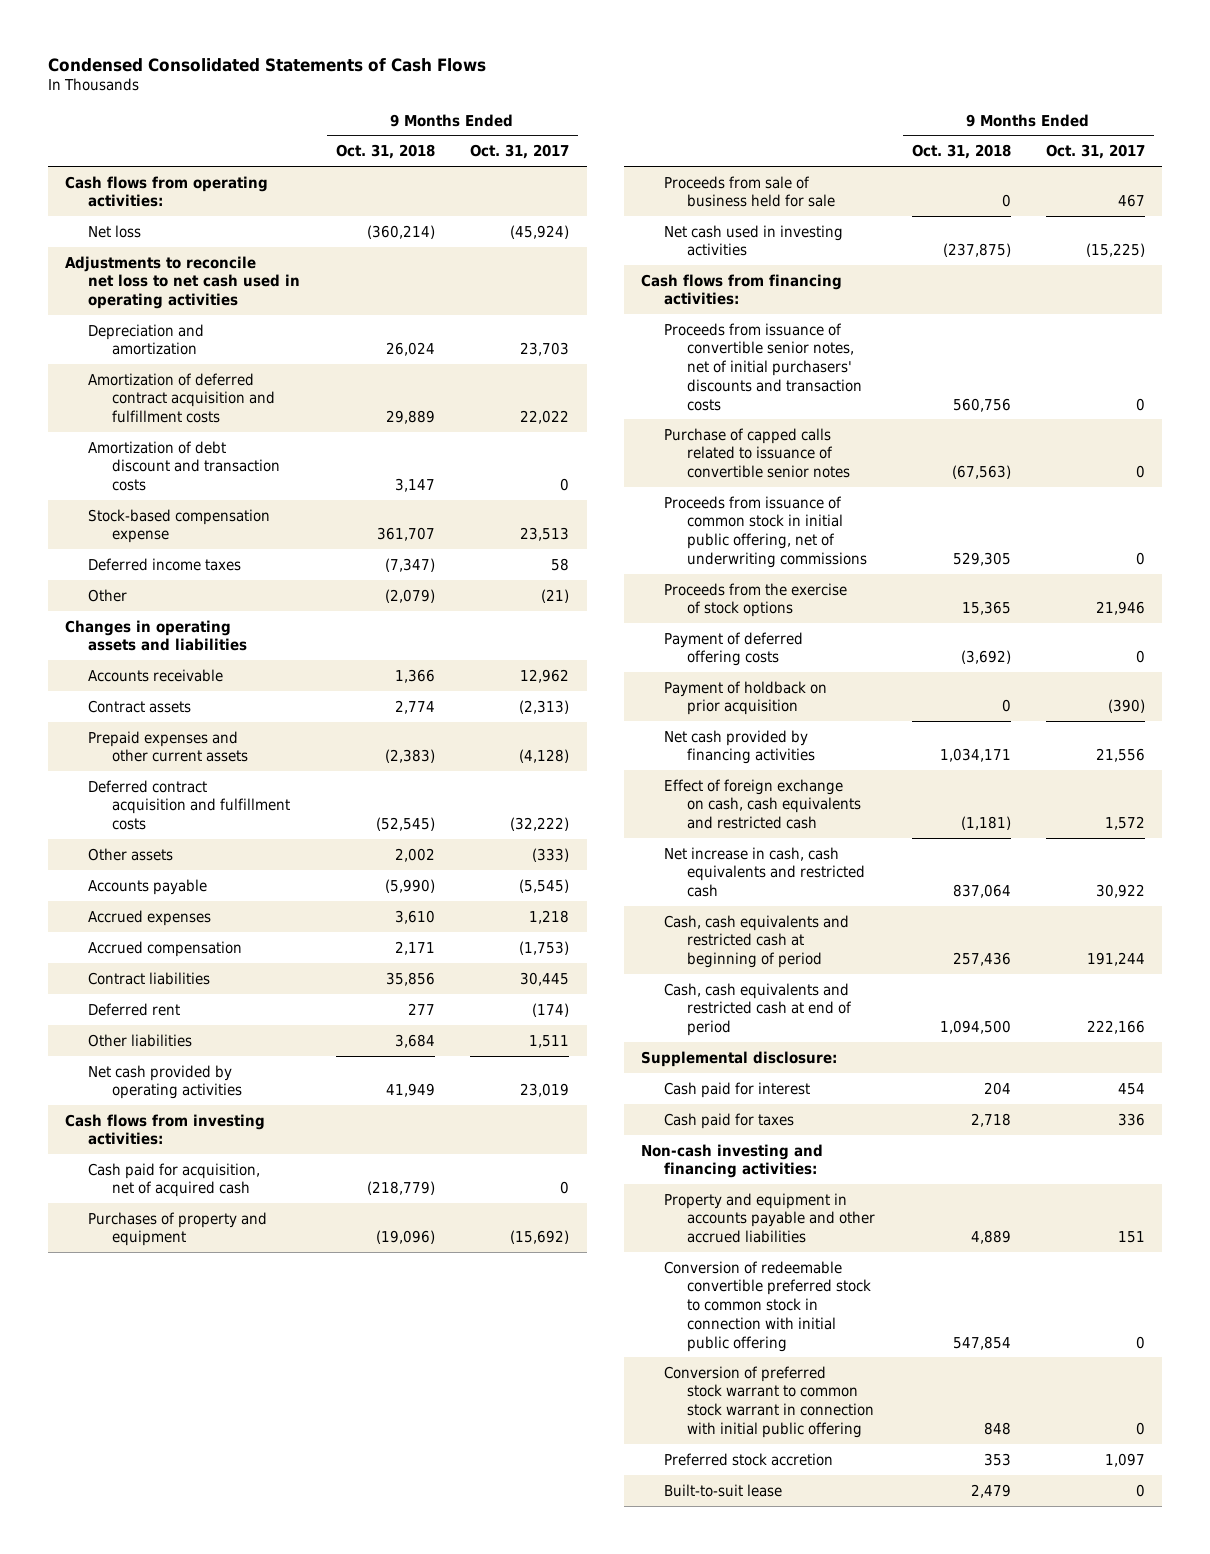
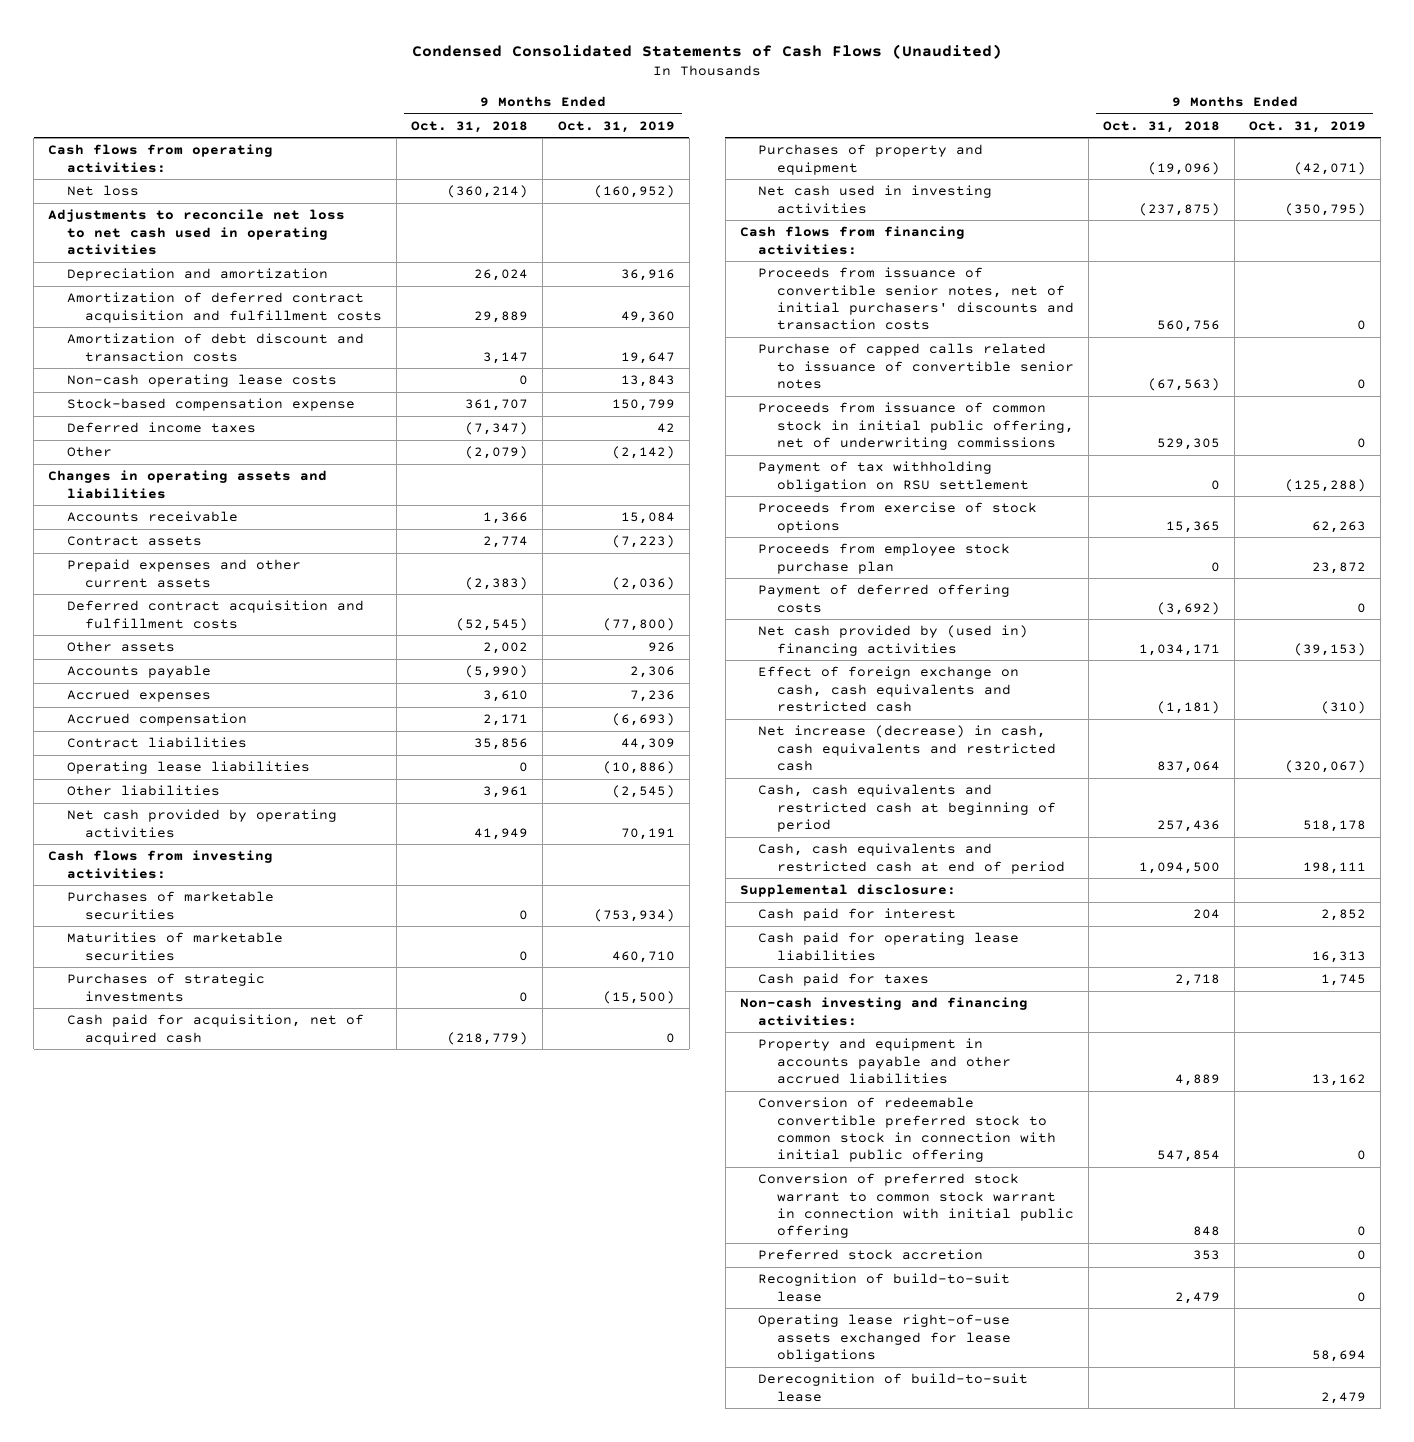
- Condensed Consolidated Statements of Cash Flows
+ Condensed Consolidated Statements of Cash Flows (Unaudited)
- | 9 Months Ended Oct. 31, 2018 | 9 Months Ended Oct. 31, 2017
+ | 9 Months Ended Oct. 31, 2018 | 9 Months Ended Oct. 31, 2019
+ Non-cash operating lease costs | 0 | 13,843
- Deferred rent | 277 | (174)
- Other liabilities | 3,684 | 1,511
+ Operating lease liabilities | 0 | (10,886)
+ Other liabilities | 3,961 | (2,545)
+ Purchases of marketable securities | 0 | (753,934)
+ Maturities of marketable securities | 0 | 460,710
+ Purchases of strategic investments | 0 | (15,500)
- Proceeds from sale of business held for sale | 0 | 467
- Proceeds from the exercise of stock options | 15,365 | 21,946
+ Payment of tax withholding obligation on RSU settlement | 0 | (125,288)
+ Proceeds from exercise of stock options | 15,365 | 62,263
+ Proceeds from employee stock purchase plan | 0 | 23,872
- Payment of holdback on prior acquisition | 0 | (390)
- Net cash provided by financing activities | 1,034,171 | 21,556
+ Net cash provided by (used in) financing activities | 1,034,171 | (39,153)
- Net increase in cash, cash equivalents and restricted cash | 837,064 | 30,922
+ Net increase (decrease) in cash, cash equivalents and restricted cash | 837,064 | (320,067)
+ Cash paid for operating lease liabilities | | 16,313
- Built-to-suit lease | 2,479 | 0
+ Recognition of build-to-suit lease | 2,479 | 0
+ Operating lease right-of-use assets exchanged for lease obligations | | 58,694
+ Derecognition of build-to-suit lease | | 2,479

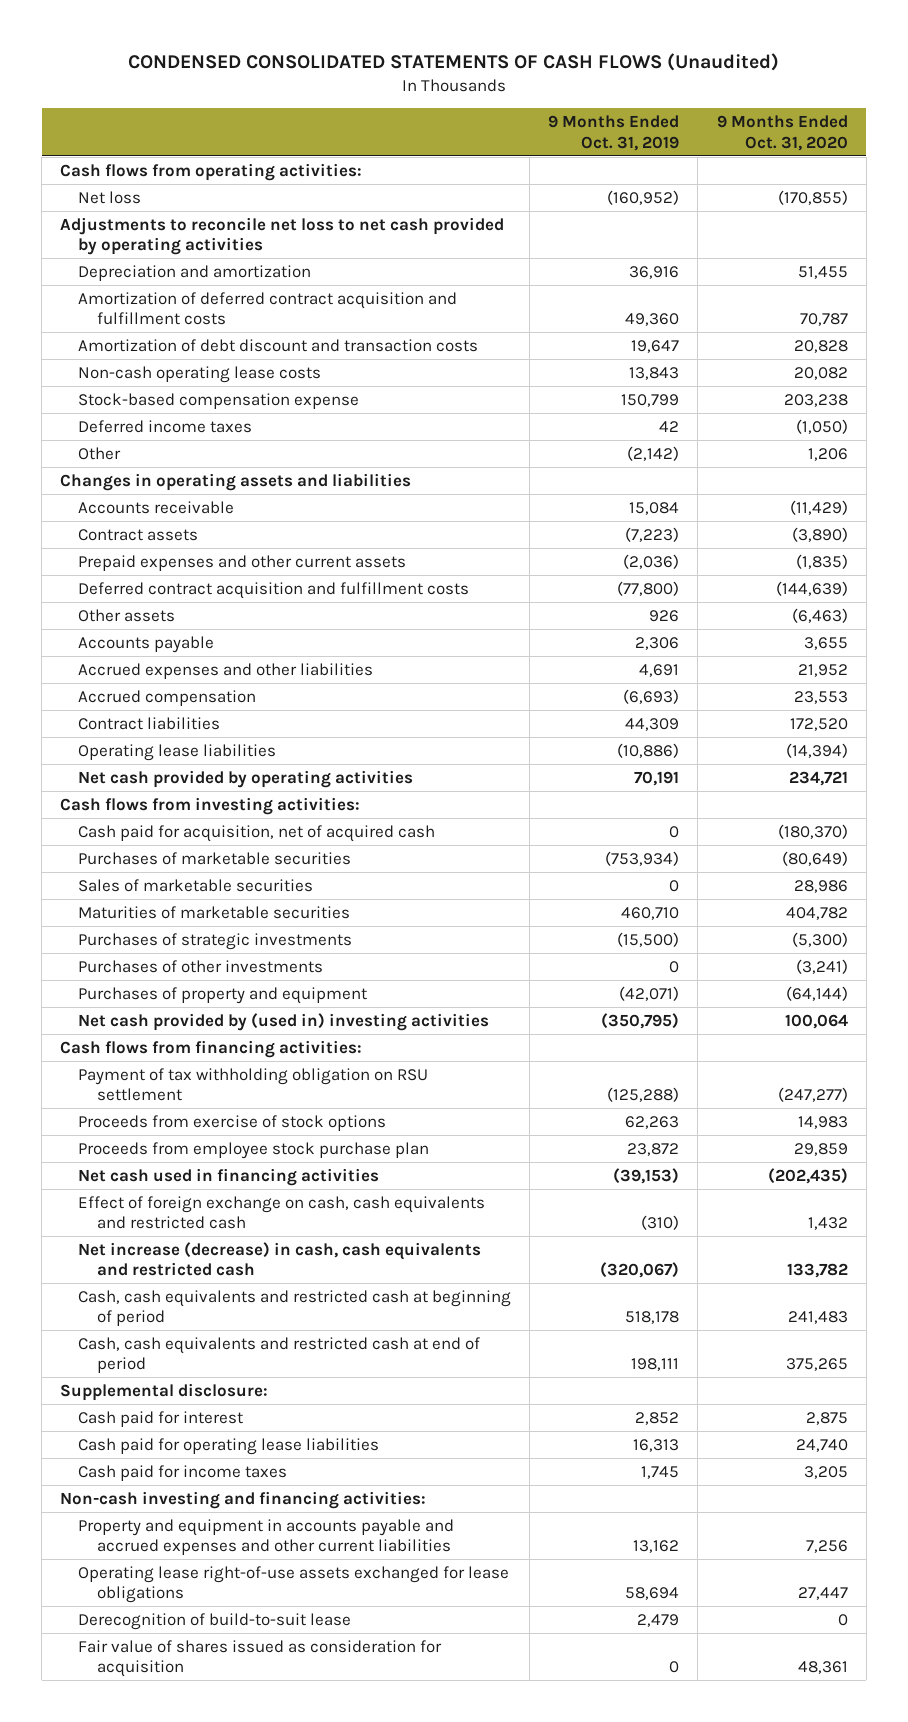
- Condensed Consolidated Statements of Cash Flows (Unaudited)
+ CONDENSED CONSOLIDATED STATEMENTS OF CASH FLOWS (Unaudited)
- | 9 Months Ended Oct. 31, 2018 | 9 Months Ended Oct. 31, 2019
+ | 9 Months Ended Oct. 31, 2019 | 9 Months Ended Oct. 31, 2020
- Adjustments to reconcile net loss to net cash used in operating activities
+ Adjustments to reconcile net loss to net cash provided by operating activities
- Accrued expenses | 3,610 | 7,236
+ Accrued expenses and other liabilities | 4,691 | 21,952
- Other liabilities | 3,961 | (2,545)
moved up: Cash paid for acquisition, net of acquired cash | 0 | (180,370)
+ Sales of marketable securities | 0 | 28,986
+ Purchases of other investments | 0 | (3,241)
- Net cash used in investing activities | (237,875) | (350,795)
+ Net cash provided by (used in) investing activities | (350,795) | 100,064
- Proceeds from issuance of convertible senior notes, net of initial purchasers' discounts and transaction costs | 560,756 | 0
- Purchase of capped calls related to issuance of convertible senior notes | (67,563) | 0
- Proceeds from issuance of common stock in initial public offering, net of underwriting commissions | 529,305 | 0
- Payment of deferred offering costs | (3,692) | 0
- Net cash provided by (used in) financing activities | 1,034,171 | (39,153)
+ Net cash used in financing activities | (39,153) | (202,435)
- Cash paid for taxes | 2,718 | 1,745
+ Cash paid for income taxes | 1,745 | 3,205
- Property and equipment in accounts payable and other accrued liabilities | 4,889 | 13,162
- Conversion of redeemable convertible preferred stock to common stock in connection with initial public offering | 547,854 | 0
- Conversion of preferred stock warrant to common stock warrant in connection with initial public offering | 848 | 0
- Preferred stock accretion | 353 | 0
- Recognition of build-to-suit lease | 2,479 | 0
+ Property and equipment in accounts payable and accrued expenses and other current liabilities | 13,162 | 7,256
+ Fair value of shares issued as consideration for acquisition | 0 | 48,361

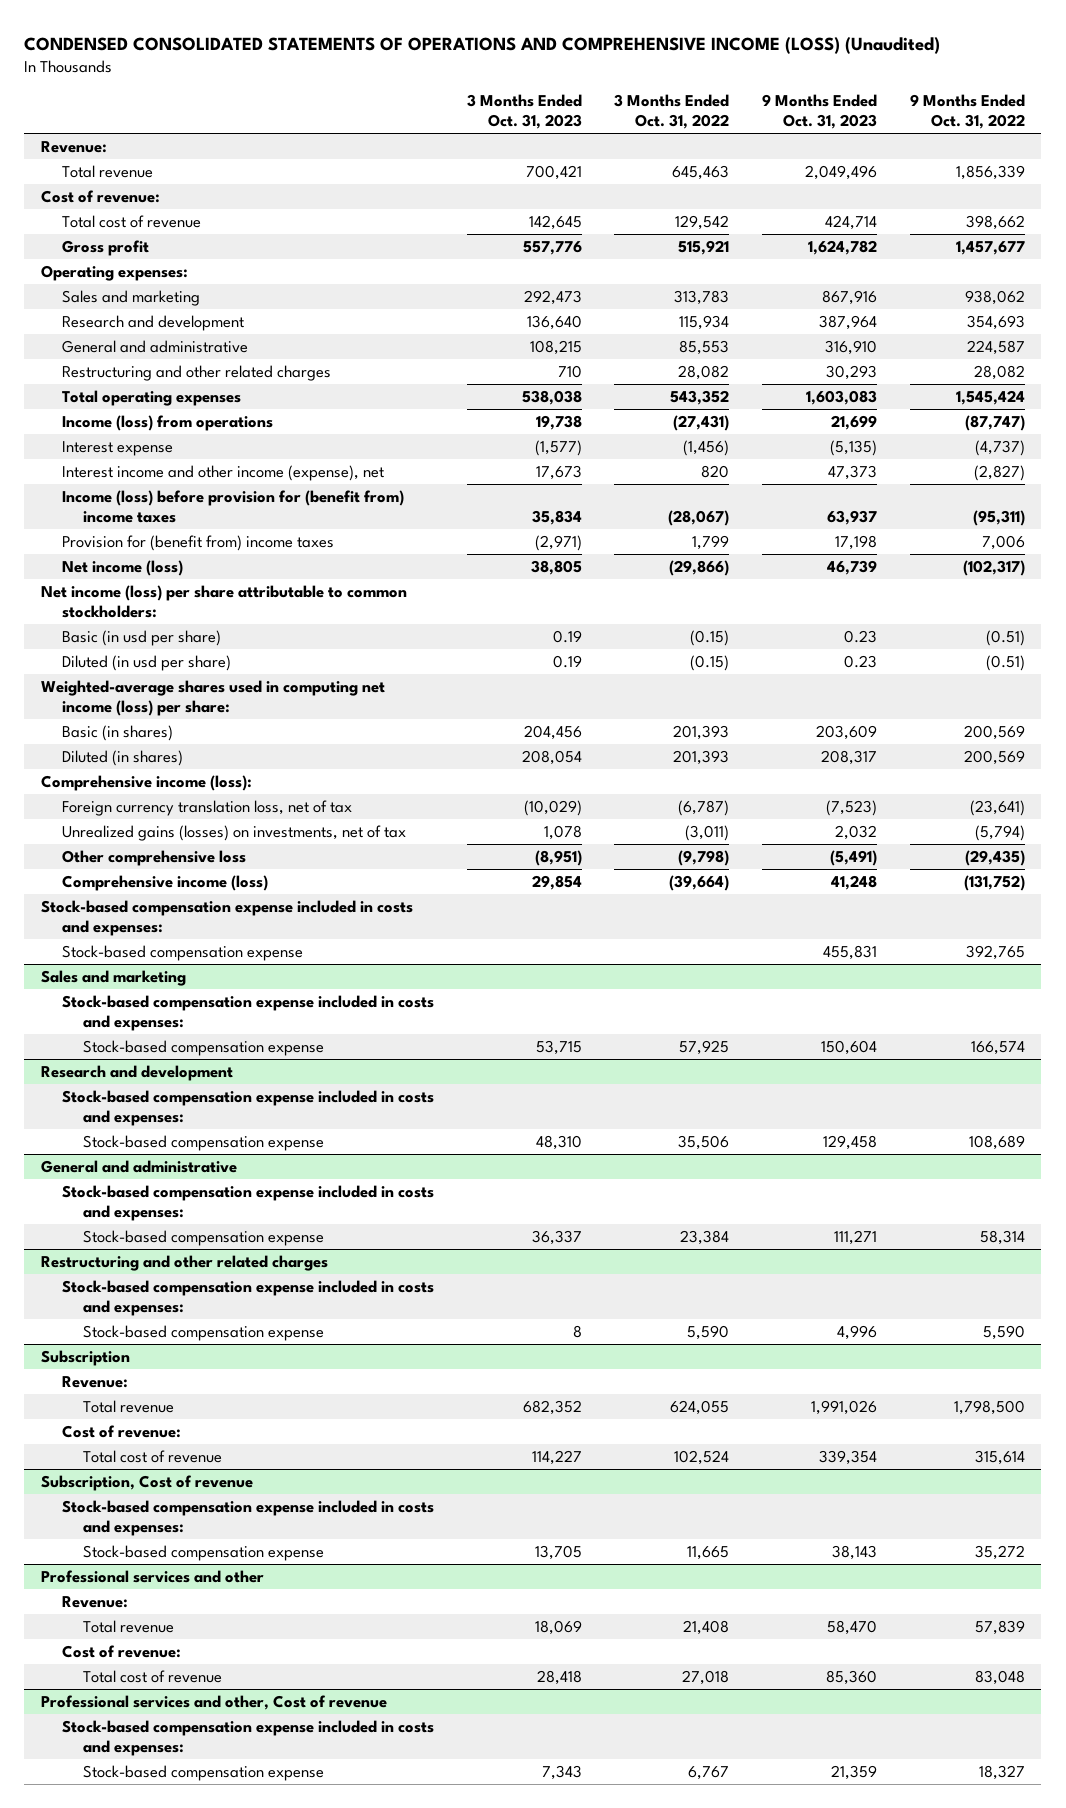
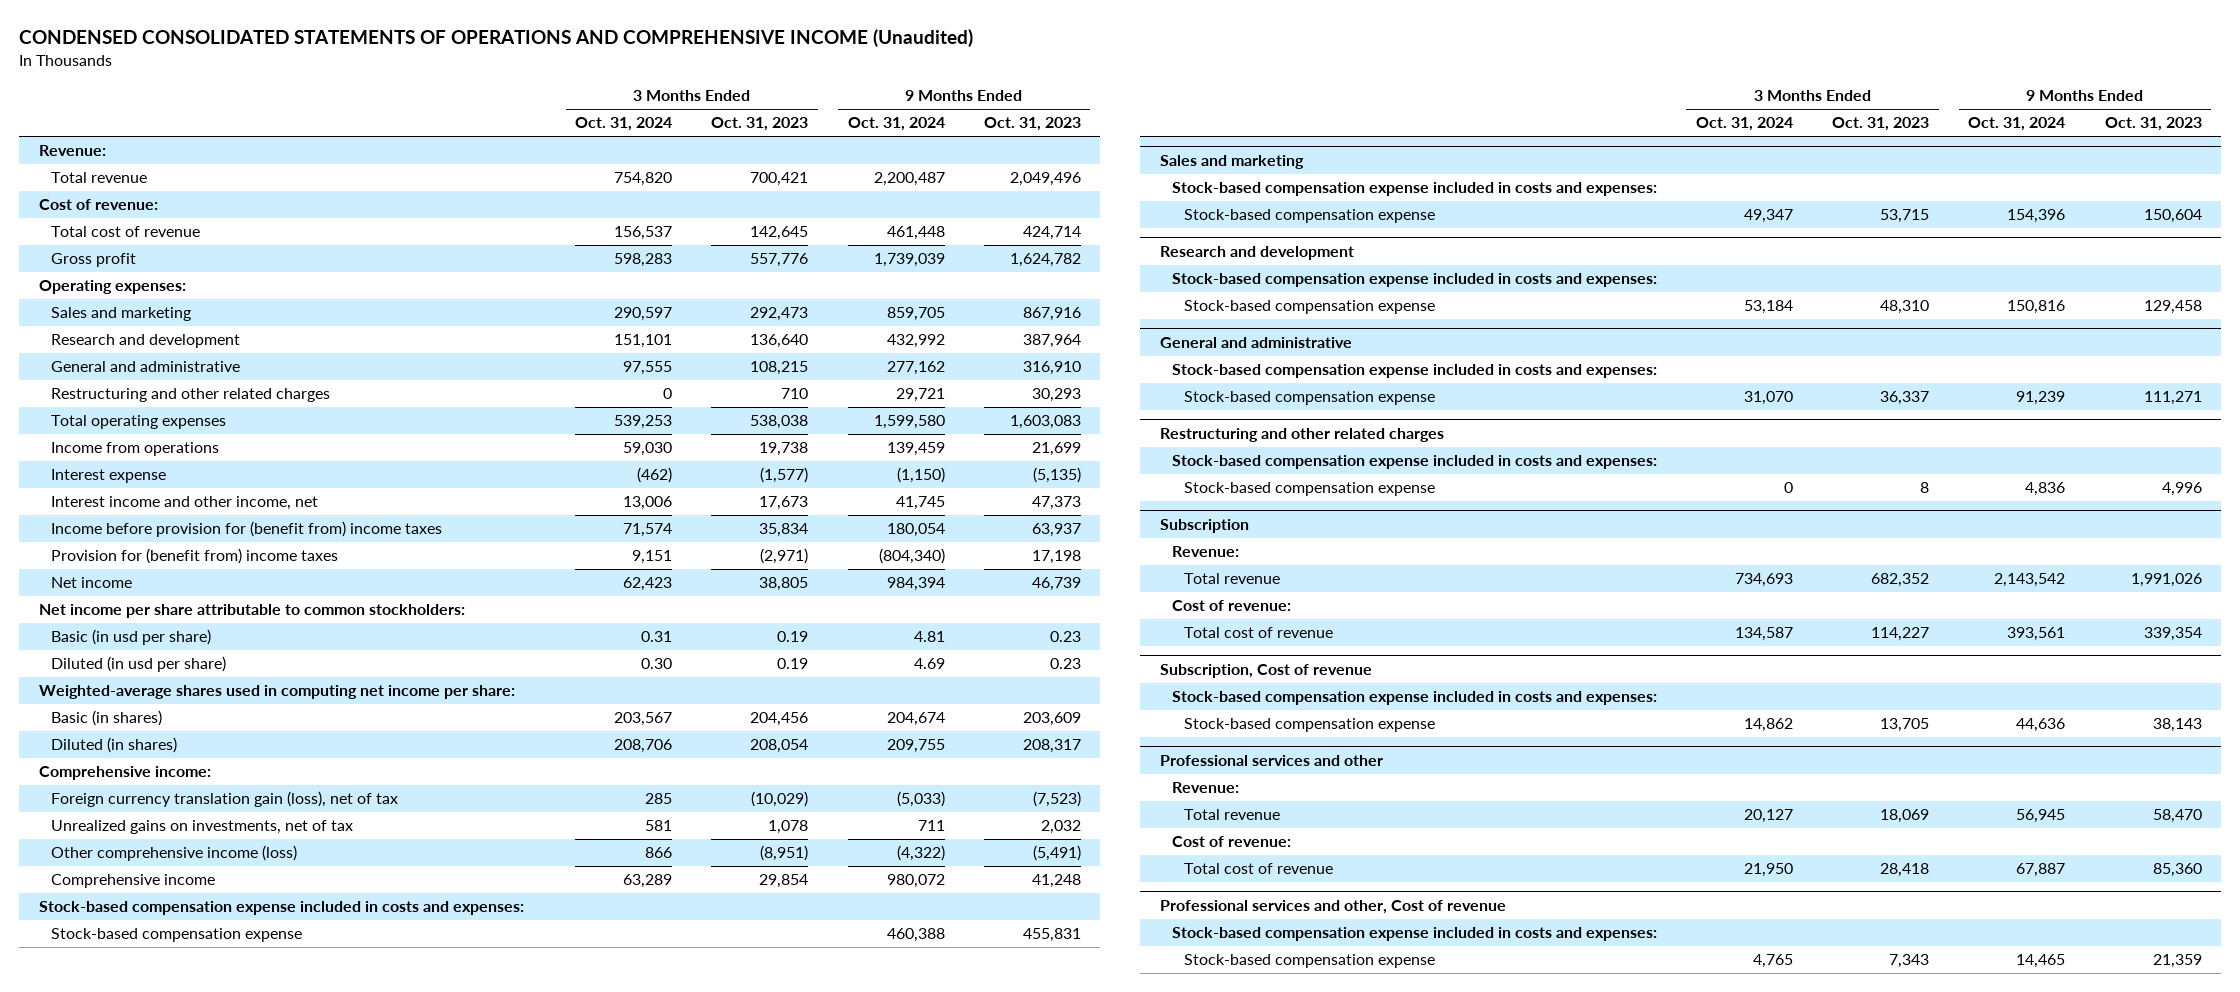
- CONDENSED CONSOLIDATED STATEMENTS OF OPERATIONS AND COMPREHENSIVE INCOME (LOSS) (Unaudited)
+ CONDENSED CONSOLIDATED STATEMENTS OF OPERATIONS AND COMPREHENSIVE INCOME (Unaudited)
- | 3 Months Ended Oct. 31, 2023 | 3 Months Ended Oct. 31, 2022 | 9 Months Ended Oct. 31, 2023 | 9 Months Ended Oct. 31, 2022
+ | 3 Months Ended Oct. 31, 2024 | 3 Months Ended Oct. 31, 2023 | 9 Months Ended Oct. 31, 2024 | 9 Months Ended Oct. 31, 2023
- Income (loss) from operations | 19,738 | (27,431) | 21,699 | (87,747)
+ Income from operations | 59,030 | 19,738 | 139,459 | 21,699
- Interest income and other income (expense), net | 17,673 | 820 | 47,373 | (2,827)
- Income (loss) before provision for (benefit from) income taxes | 35,834 | (28,067) | 63,937 | (95,311)
+ Interest income and other income, net | 13,006 | 17,673 | 41,745 | 47,373
+ Income before provision for (benefit from) income taxes | 71,574 | 35,834 | 180,054 | 63,937
- Net income (loss) | 38,805 | (29,866) | 46,739 | (102,317)
- Net income (loss) per share attributable to common stockholders:
+ Net income | 62,423 | 38,805 | 984,394 | 46,739
+ Net income per share attributable to common stockholders:
- Weighted-average shares used in computing net income (loss) per share:
+ Weighted-average shares used in computing net income per share:
- Comprehensive income (loss):
- Foreign currency translation loss, net of tax | (10,029) | (6,787) | (7,523) | (23,641)
- Unrealized gains (losses) on investments, net of tax | 1,078 | (3,011) | 2,032 | (5,794)
- Other comprehensive loss | (8,951) | (9,798) | (5,491) | (29,435)
- Comprehensive income (loss) | 29,854 | (39,664) | 41,248 | (131,752)
+ Comprehensive income:
+ Foreign currency translation gain (loss), net of tax | 285 | (10,029) | (5,033) | (7,523)
+ Unrealized gains on investments, net of tax | 581 | 1,078 | 711 | 2,032
+ Other comprehensive income (loss) | 866 | (8,951) | (4,322) | (5,491)
+ Comprehensive income | 63,289 | 29,854 | 980,072 | 41,248

